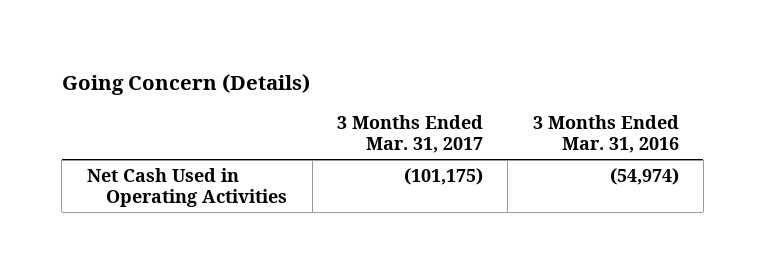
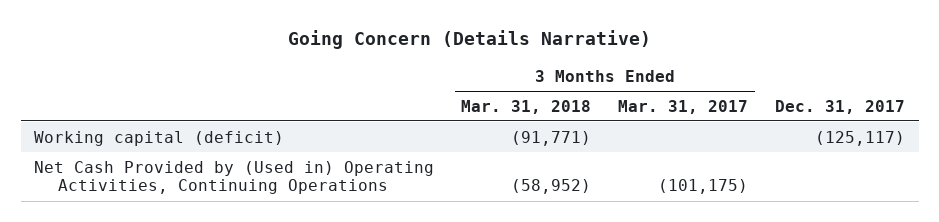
- Going Concern (Details)
+ Going Concern (Details Narrative)
- | 3 Months Ended Mar. 31, 2017 | 3 Months Ended Mar. 31, 2016
+ | 3 Months Ended Mar. 31, 2018 | 3 Months Ended Mar. 31, 2017 | Dec. 31, 2017
- Net Cash Used in Operating Activities | (101,175) | (54,974)
+ Working capital (deficit) | (91,771) | | (125,117)
+ Net Cash Provided by (Used in) Operating Activities, Continuing Operations | (58,952) | (101,175) |

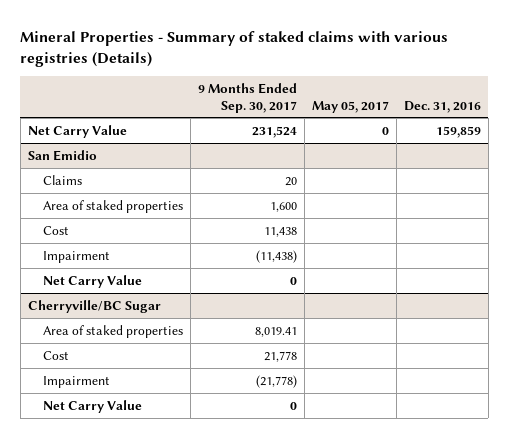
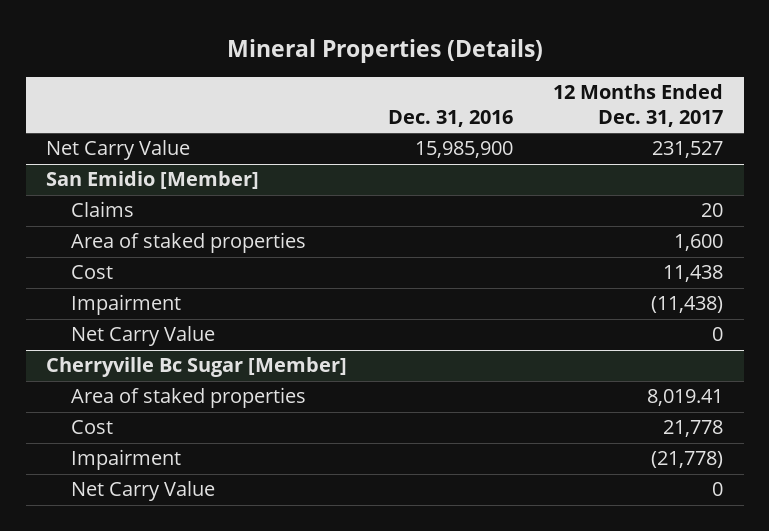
- Mineral Properties - Summary of staked claims with various registries (Details)
+ Mineral Properties (Details)
- | 9 Months Ended Sep. 30, 2017 | May 05, 2017 | Dec. 31, 2016
+ | Dec. 31, 2016 | 12 Months Ended Dec. 31, 2017
- Net Carry Value | 231,524 | 0 | 159,859
- San Emidio
+ Net Carry Value | 15,985,900 | 231,527
+ San Emidio [Member]
- Cherryville/BC Sugar
+ Cherryville Bc Sugar [Member]

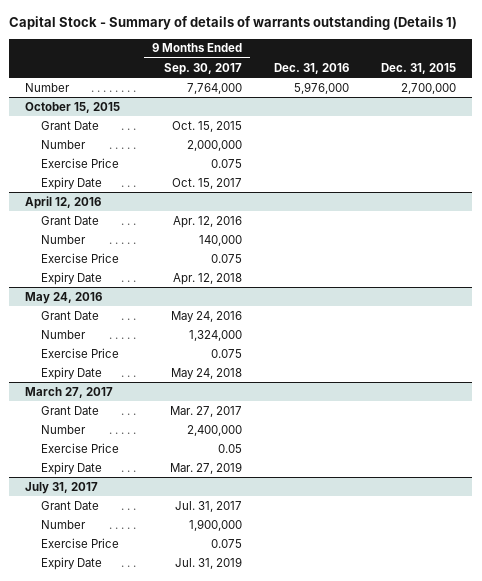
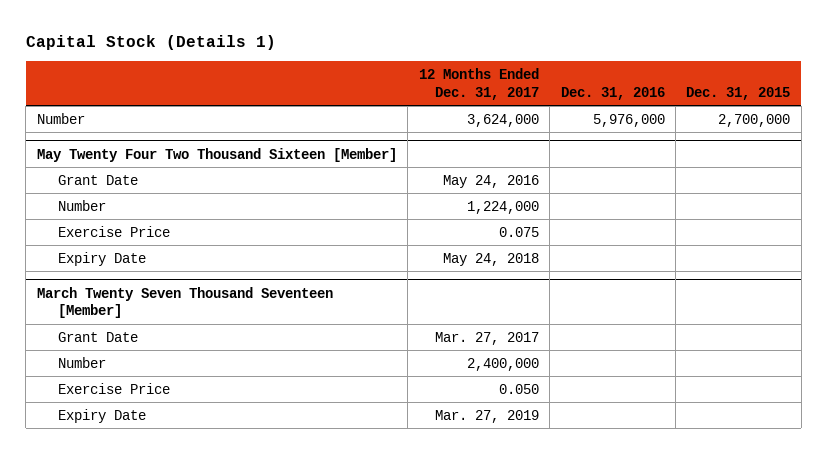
- Capital Stock - Summary of details of warrants outstanding (Details 1)
+ Capital Stock (Details 1)
- | 9 Months Ended Sep. 30, 2017 | Dec. 31, 2016 | Dec. 31, 2015
+ | 12 Months Ended Dec. 31, 2017 | Dec. 31, 2016 | Dec. 31, 2015
- October 15, 2015
- Grant Date | Oct. 15, 2015 | |
- Number | 2,000,000 | |
- Exercise Price | 0.075 | |
- Expiry Date | Oct. 15, 2017 | |
- April 12, 2016
- Grant Date | Apr. 12, 2016 | |
- Number | 140,000 | |
- Exercise Price | 0.075 | |
- Expiry Date | Apr. 12, 2018 | |
- May 24, 2016
+ May Twenty Four Two Thousand Sixteen [Member]
- March 27, 2017
- Grant Date | Mar. 27, 2017 | |
- Number | 2,400,000 | |
- Exercise Price | 0.05 | |
- Expiry Date | Mar. 27, 2019 | |
- July 31, 2017
- Grant Date | Jul. 31, 2017 | |
- Number | 1,900,000 | |
- Exercise Price | 0.075 | |
- Expiry Date | Jul. 31, 2019 | |
+ March Twenty Seven Thousand Seventeen [Member]
+ Grant Date | Mar. 27, 2017 | |
+ Number | 2,400,000 | |
+ Exercise Price | 0.050 | |
+ Expiry Date | Mar. 27, 2019 | |

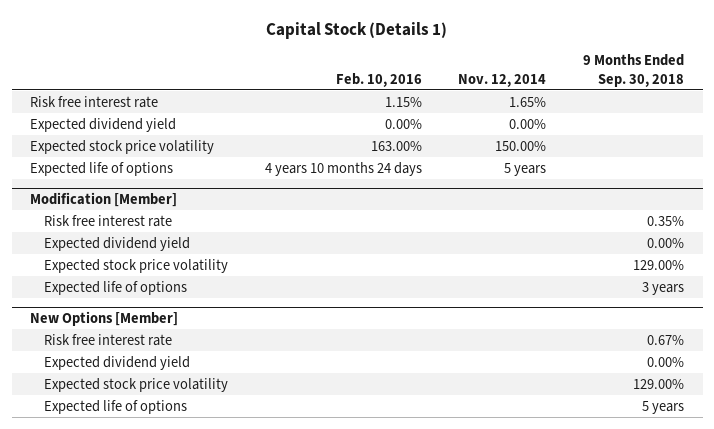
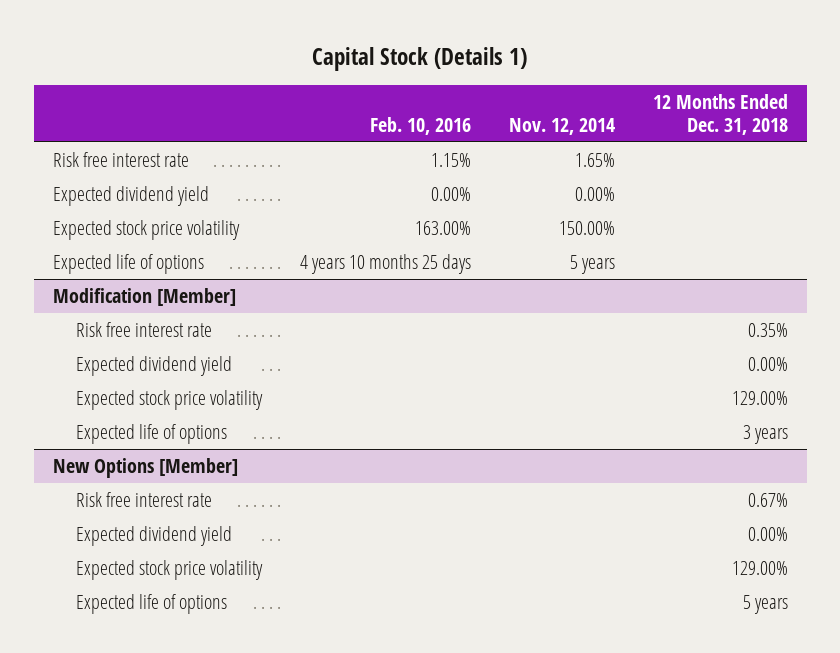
- | Feb. 10, 2016 | Nov. 12, 2014 | 9 Months Ended Sep. 30, 2018
+ | Feb. 10, 2016 | Nov. 12, 2014 | 12 Months Ended Dec. 31, 2018
- Expected life of options | 4 years 10 months 24 days | 5 years |
+ Expected life of options | 4 years 10 months 25 days | 5 years |

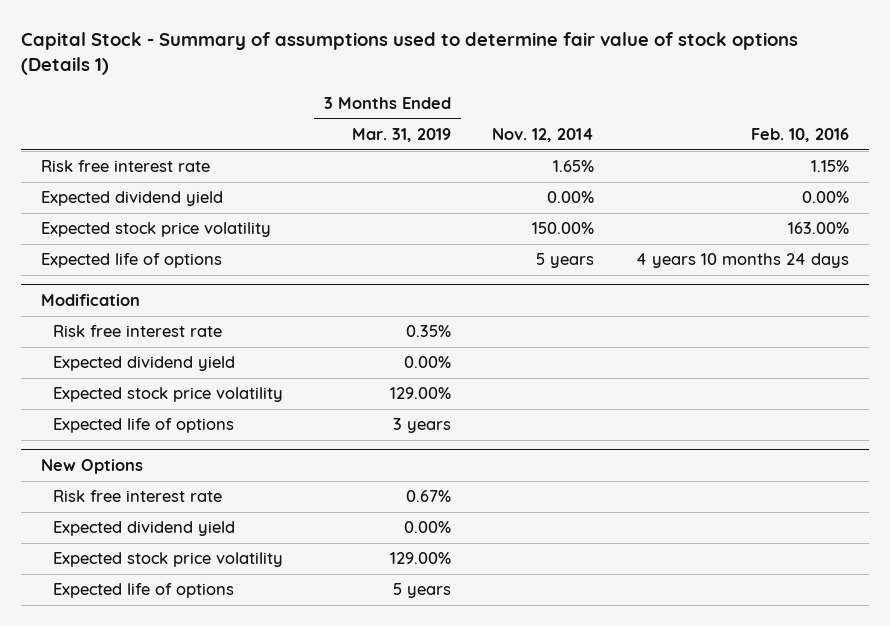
- Capital Stock (Details 1)
+ Capital Stock - Summary of assumptions used to determine fair value of stock options (Details 1)
- | Feb. 10, 2016 | Nov. 12, 2014 | 12 Months Ended Dec. 31, 2018
+ | 3 Months Ended Mar. 31, 2019 | Nov. 12, 2014 | Feb. 10, 2016
- Expected life of options | 4 years 10 months 25 days | 5 years |
- Modification [Member]
+ Expected life of options | | 5 years | 4 years 10 months 24 days
+ Modification
- New Options [Member]
+ New Options

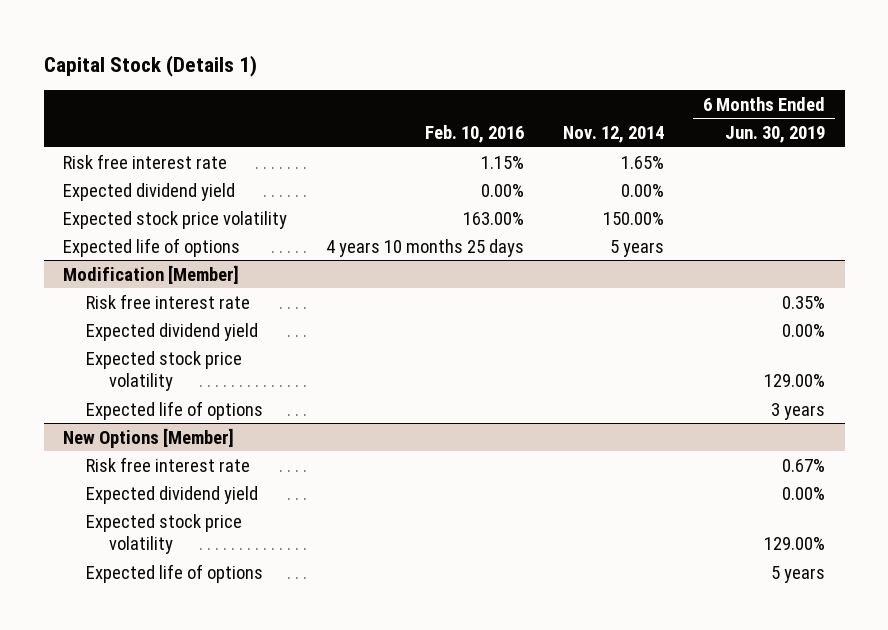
- Capital Stock - Summary of assumptions used to determine fair value of stock options (Details 1)
+ Capital Stock (Details 1)
- | 3 Months Ended Mar. 31, 2019 | Nov. 12, 2014 | Feb. 10, 2016
+ | Feb. 10, 2016 | Nov. 12, 2014 | 6 Months Ended Jun. 30, 2019
- Expected life of options | | 5 years | 4 years 10 months 24 days
- Modification
+ Expected life of options | 4 years 10 months 25 days | 5 years |
+ Modification [Member]
- New Options
+ New Options [Member]

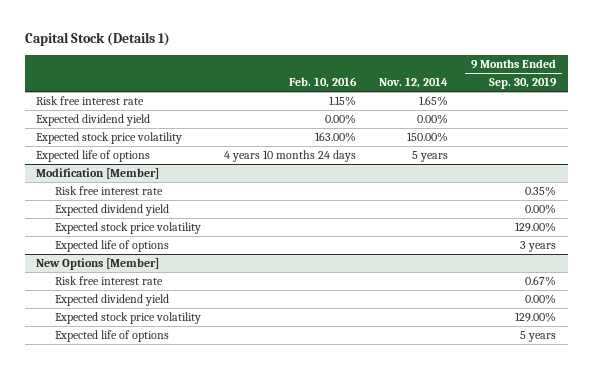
- | Feb. 10, 2016 | Nov. 12, 2014 | 6 Months Ended Jun. 30, 2019
+ | Feb. 10, 2016 | Nov. 12, 2014 | 9 Months Ended Sep. 30, 2019
- Expected life of options | 4 years 10 months 25 days | 5 years |
+ Expected life of options | 4 years 10 months 24 days | 5 years |

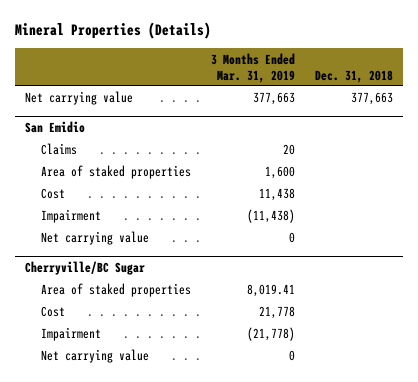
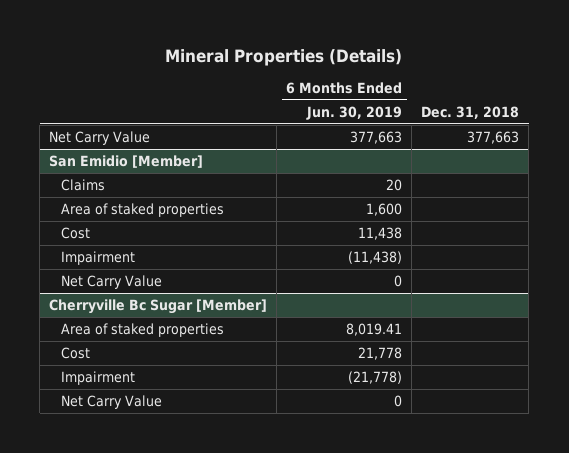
- | 3 Months Ended Mar. 31, 2019 | Dec. 31, 2018
+ | 6 Months Ended Jun. 30, 2019 | Dec. 31, 2018
- Net carrying value | 377,663 | 377,663
- San Emidio
+ Net Carry Value | 377,663 | 377,663
+ San Emidio [Member]
- Net carrying value | 0 |
- Cherryville/BC Sugar
+ Net Carry Value | 0 |
+ Cherryville Bc Sugar [Member]
- Net carrying value | 0 |
+ Net Carry Value | 0 |

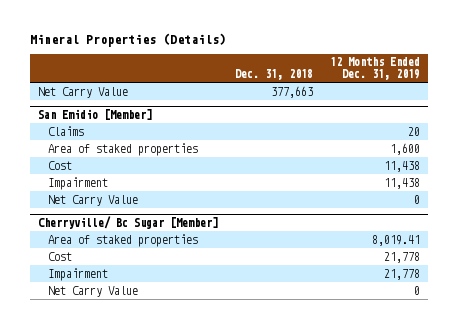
- | 6 Months Ended Jun. 30, 2019 | Dec. 31, 2018
+ | Dec. 31, 2018 | 12 Months Ended Dec. 31, 2019
- Cherryville Bc Sugar [Member]
+ Cherryville/ Bc Sugar [Member]

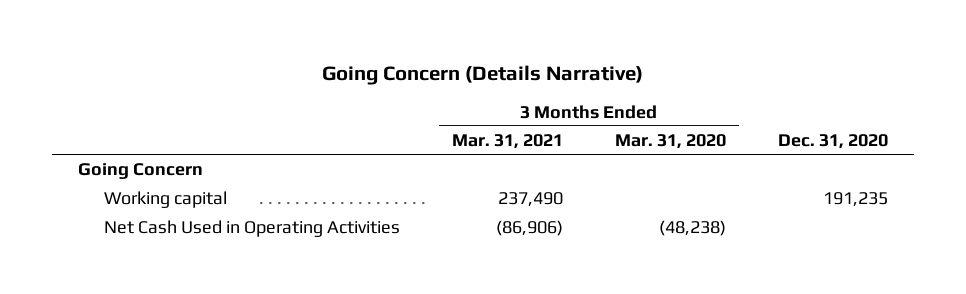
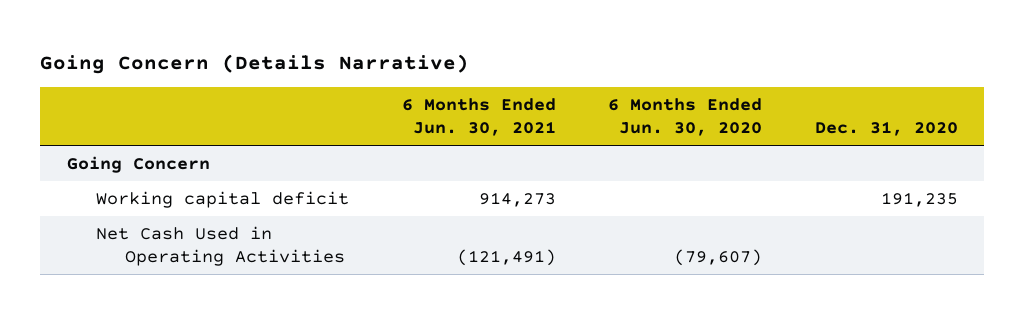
- | 3 Months Ended Mar. 31, 2021 | 3 Months Ended Mar. 31, 2020 | Dec. 31, 2020
+ | 6 Months Ended Jun. 30, 2021 | 6 Months Ended Jun. 30, 2020 | Dec. 31, 2020
- Working capital | 237,490 | | 191,235
+ Working capital deficit | 914,273 | | 191,235

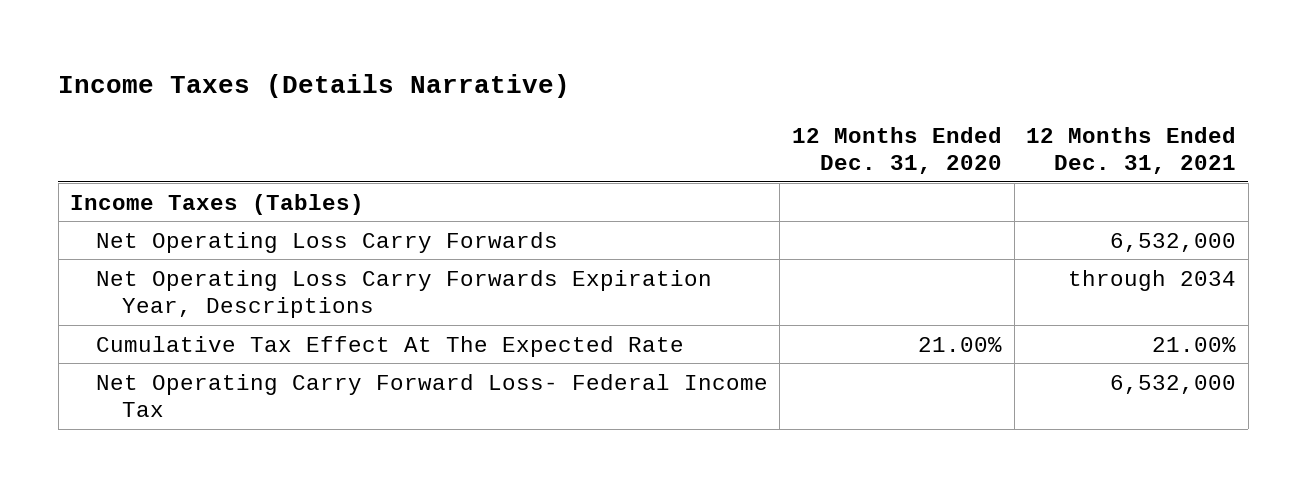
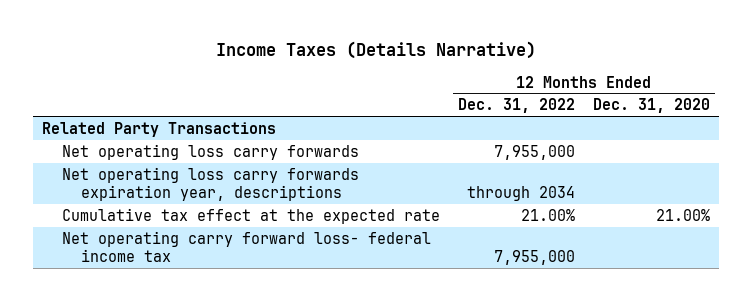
- | 12 Months Ended Dec. 31, 2020 | 12 Months Ended Dec. 31, 2021
+ | 12 Months Ended Dec. 31, 2022 | 12 Months Ended Dec. 31, 2020
- Income Taxes (Tables)
- Net Operating Loss Carry Forwards | | 6,532,000
- Net Operating Loss Carry Forwards Expiration Year, Descriptions | | through 2034
- Cumulative Tax Effect At The Expected Rate | 21.00% | 21.00%
- Net Operating Carry Forward Loss- Federal Income Tax | | 6,532,000
+ Related Party Transactions
+ Net operating loss carry forwards | 7,955,000 |
+ Net operating loss carry forwards expiration year, descriptions | through 2034 |
+ Cumulative tax effect at the expected rate | 21.00% | 21.00%
+ Net operating carry forward loss- federal income tax | 7,955,000 |

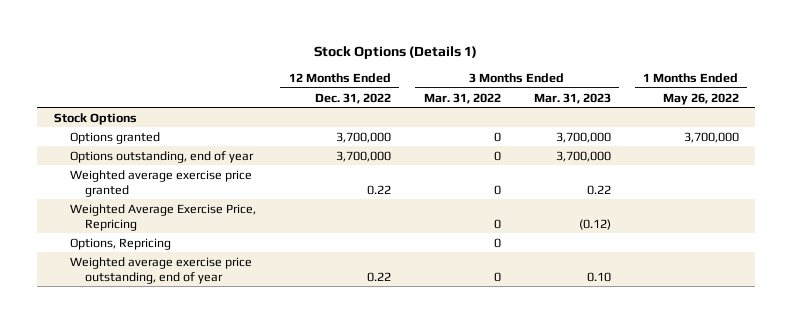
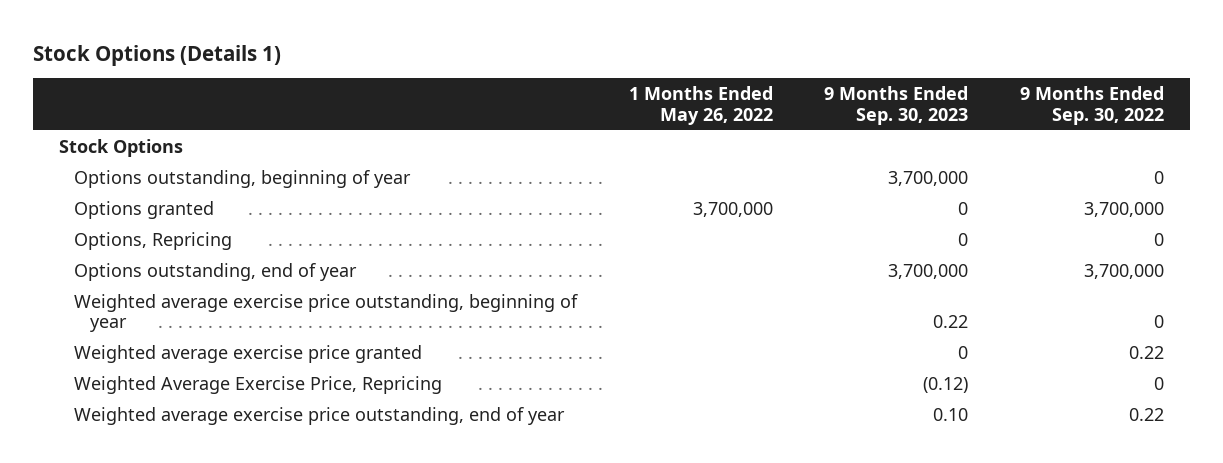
- | 12 Months Ended Dec. 31, 2022 | 3 Months Ended Mar. 31, 2022 | 3 Months Ended Mar. 31, 2023 | 1 Months Ended May 26, 2022
+ | 1 Months Ended May 26, 2022 | 9 Months Ended Sep. 30, 2023 | 9 Months Ended Sep. 30, 2022
+ Options outstanding, beginning of year | | 3,700,000 | 0
moved up: Options, Repricing | | 0 | 0
+ Weighted average exercise price outstanding, beginning of year | | 0.22 | 0

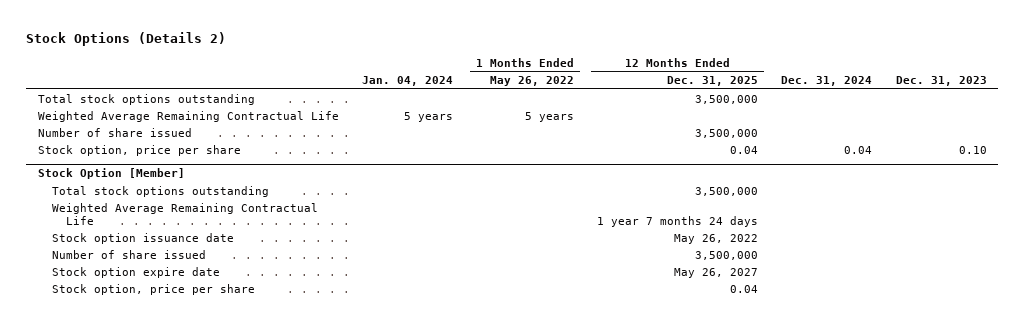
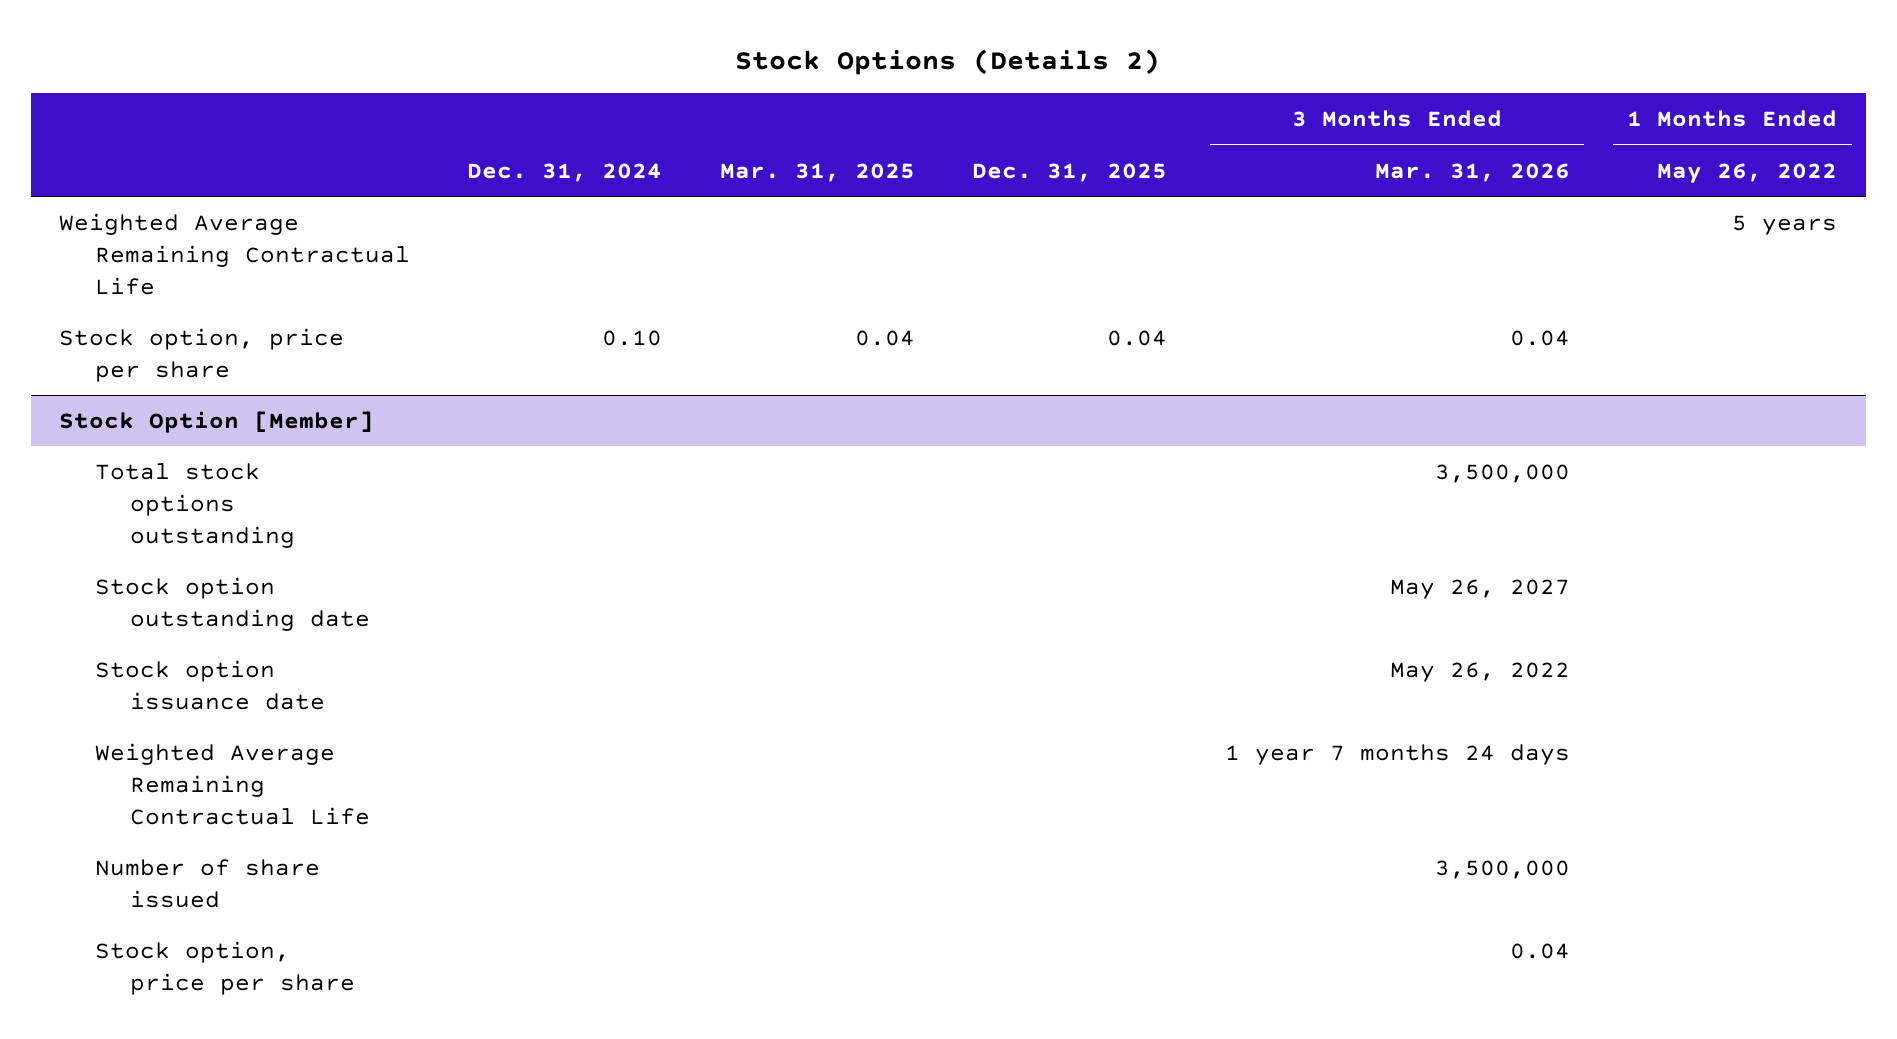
- | Jan. 04, 2024 | 1 Months Ended May 26, 2022 | 12 Months Ended Dec. 31, 2025 | Dec. 31, 2024 | Dec. 31, 2023
+ | Dec. 31, 2024 | Mar. 31, 2025 | Dec. 31, 2025 | 3 Months Ended Mar. 31, 2026 | 1 Months Ended May 26, 2022
- Total stock options outstanding | | | 3,500,000 | |
- Number of share issued | | | 3,500,000 | |
- Stock option, price per share | | | 0.04 | 0.04 | 0.10
+ Stock option, price per share | 0.10 | 0.04 | 0.04 | 0.04 |
@ Stock Option [Member]
+ Stock option outstanding date | | | | May 26, 2027 |
moved down: Weighted Average Remaining Contractual Life | | | | 1 year 7 months 24 days |
- Stock option expire date | | | May 26, 2027 | |

